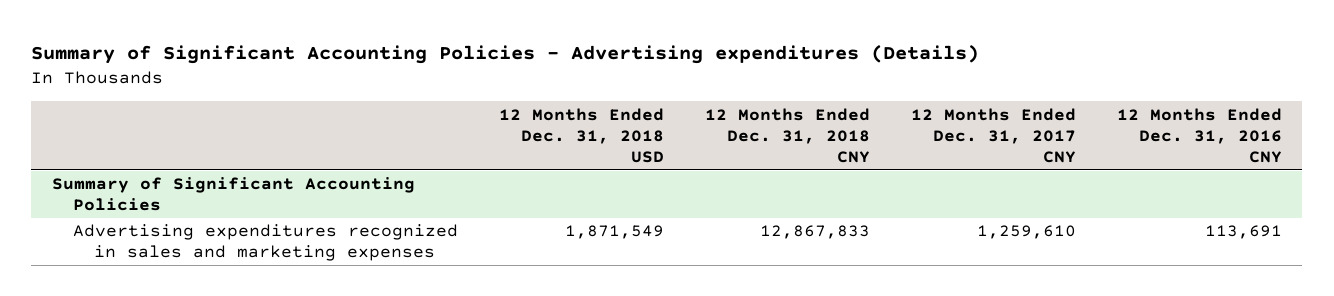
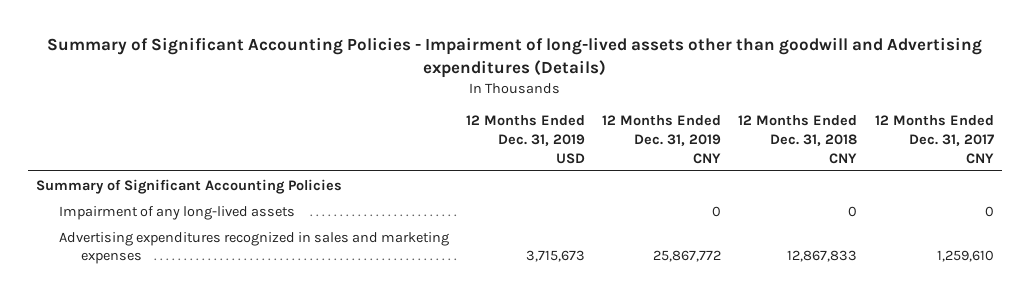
- Summary of Significant Accounting Policies - Advertising expenditures (Details)
+ Summary of Significant Accounting Policies - Impairment of long-lived assets other than goodwill and Advertising expenditures (Details)
- | 12 Months Ended Dec. 31, 2018 USD | 12 Months Ended Dec. 31, 2018 CNY | 12 Months Ended Dec. 31, 2017 CNY | 12 Months Ended Dec. 31, 2016 CNY
+ | 12 Months Ended Dec. 31, 2019 USD | 12 Months Ended Dec. 31, 2019 CNY | 12 Months Ended Dec. 31, 2018 CNY | 12 Months Ended Dec. 31, 2017 CNY
+ Impairment of any long-lived assets | | 0 | 0 | 0

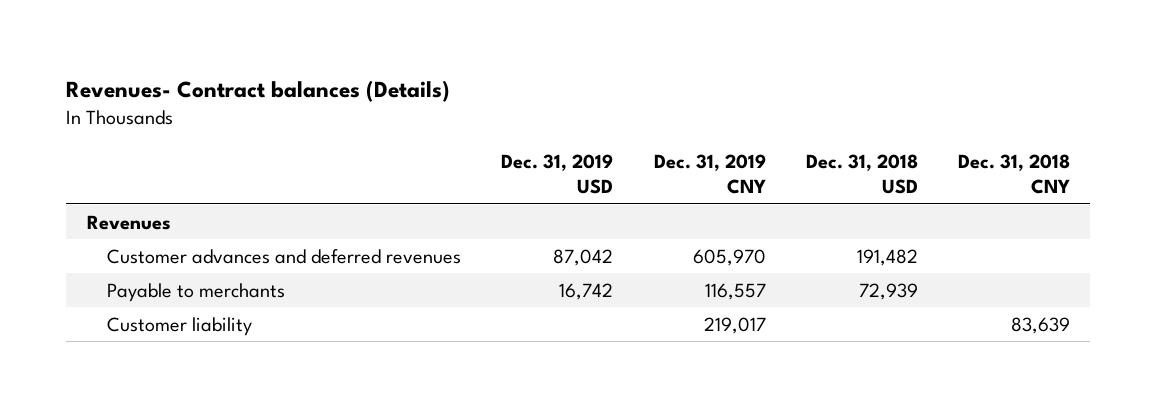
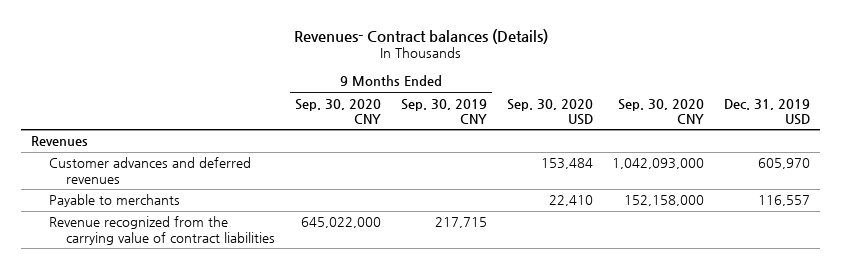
- | Dec. 31, 2019 USD | Dec. 31, 2019 CNY | Dec. 31, 2018 USD | Dec. 31, 2018 CNY
+ | 9 Months Ended Sep. 30, 2020 CNY | 9 Months Ended Sep. 30, 2019 CNY | Sep. 30, 2020 USD | Sep. 30, 2020 CNY | Dec. 31, 2019 USD
- Customer advances and deferred revenues | 87,042 | 605,970 | 191,482 |
- Payable to merchants | 16,742 | 116,557 | 72,939 |
- Customer liability | | 219,017 | | 83,639
+ Customer advances and deferred revenues | | | 153,484 | 1,042,093,000 | 605,970
+ Payable to merchants | | | 22,410 | 152,158,000 | 116,557
+ Revenue recognized from the carrying value of contract liabilities | 645,022,000 | 217,715 | | |

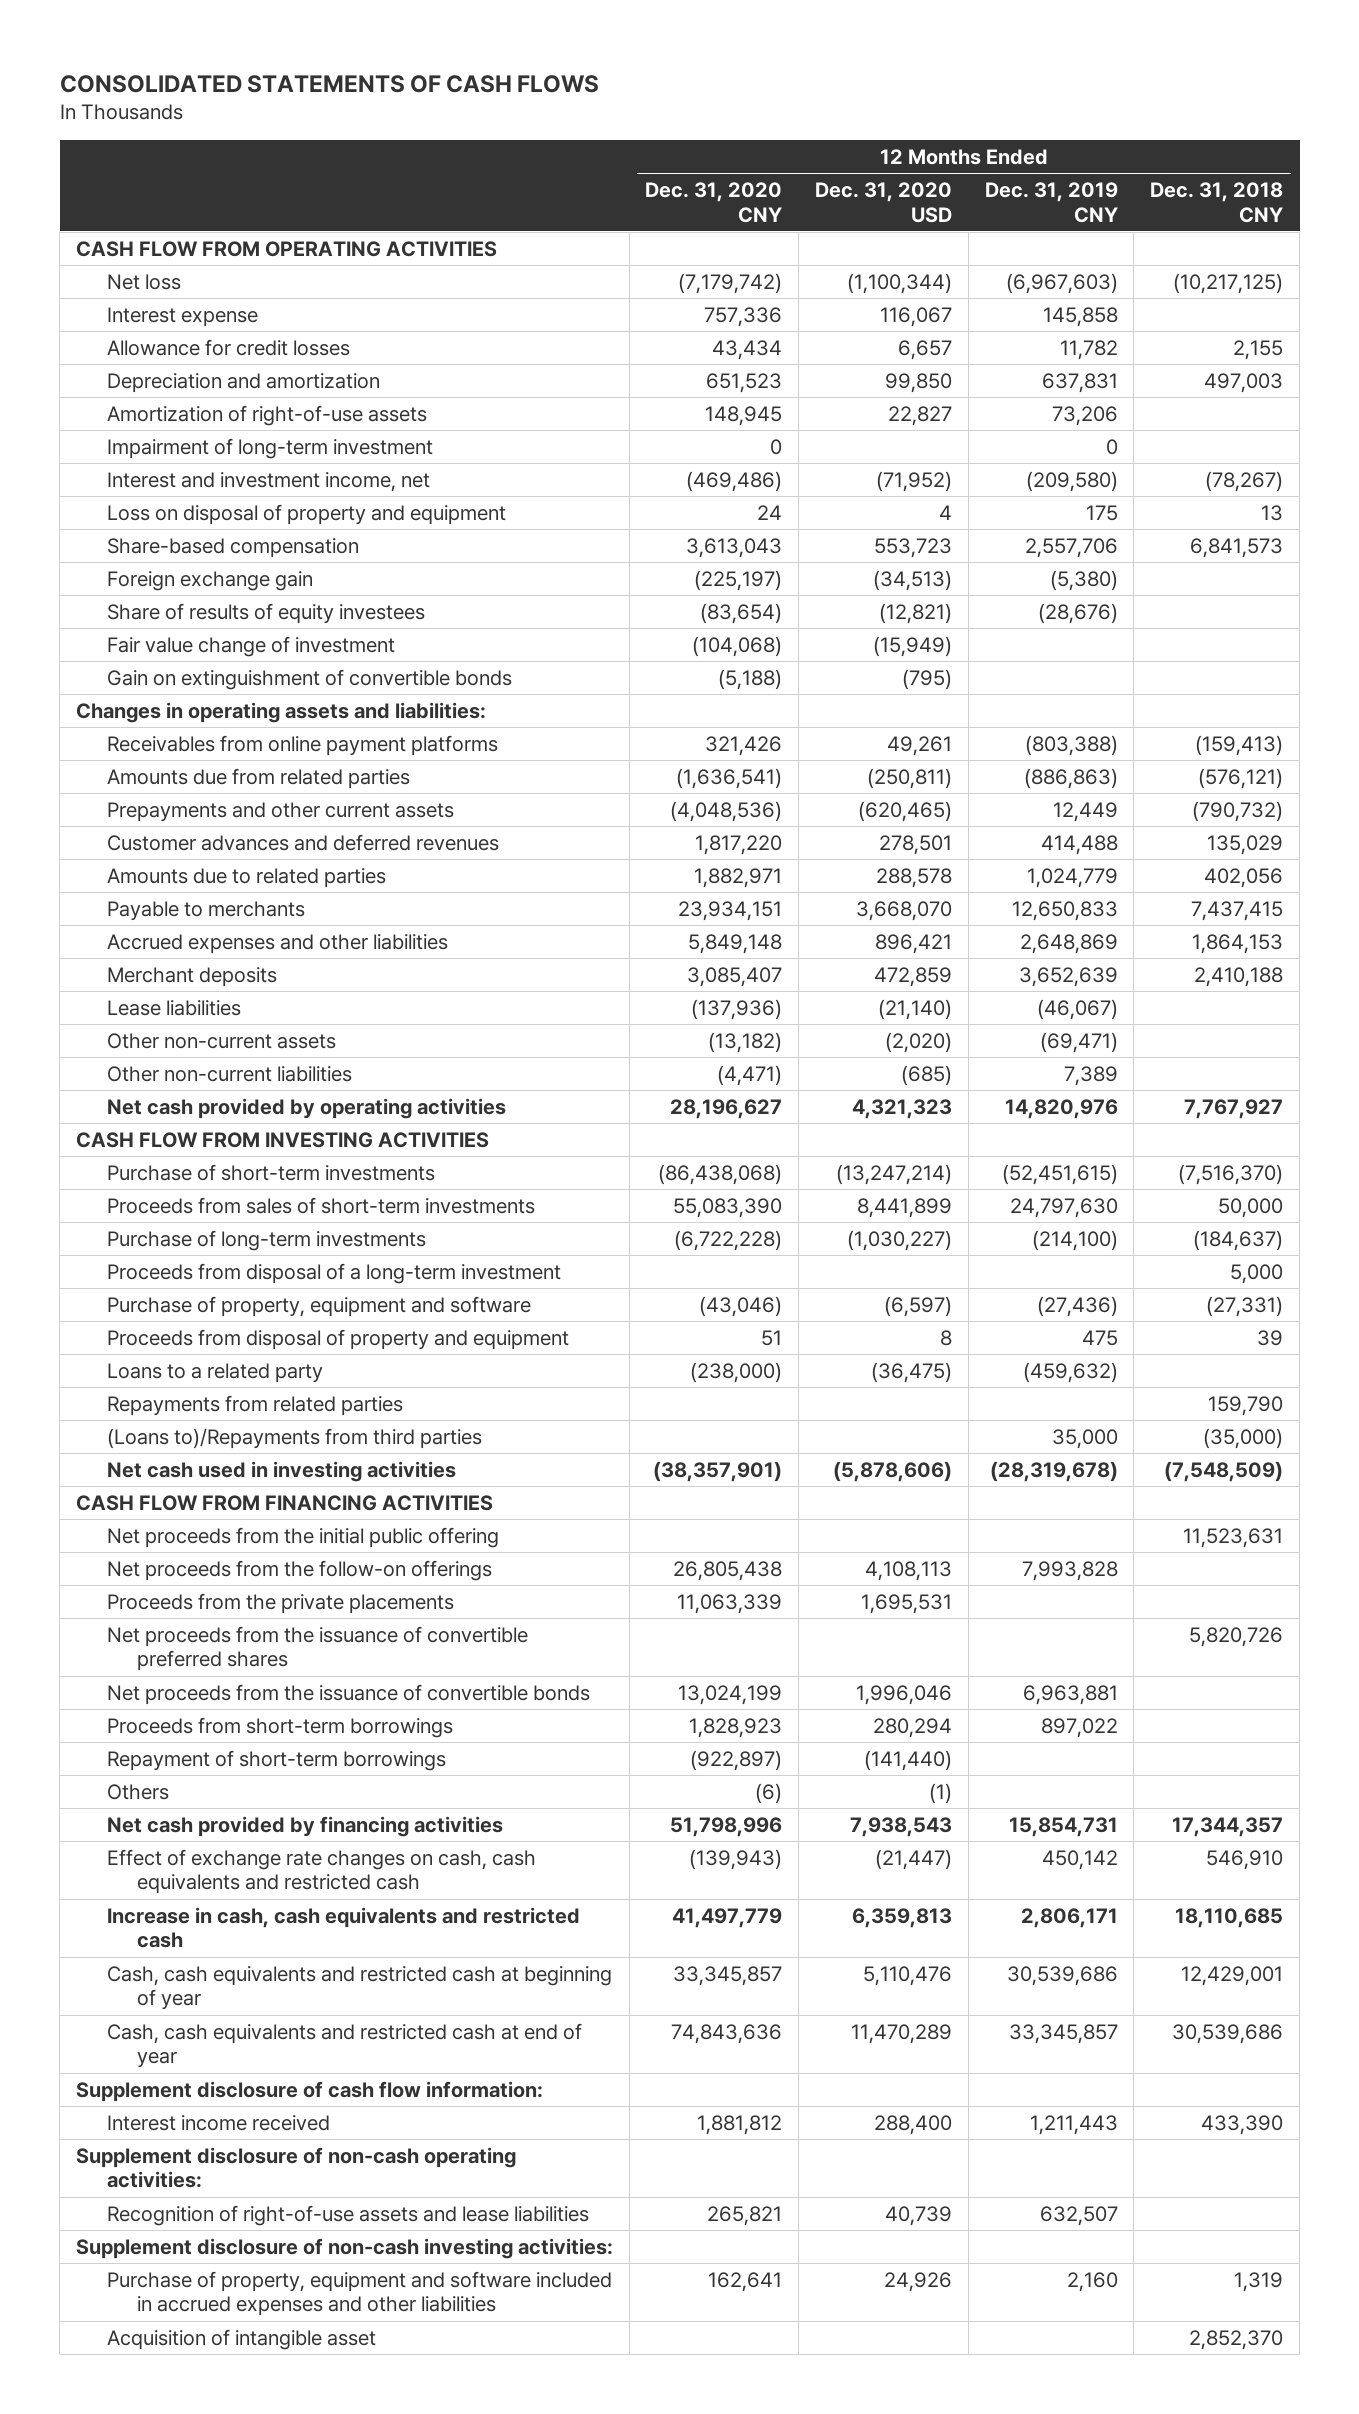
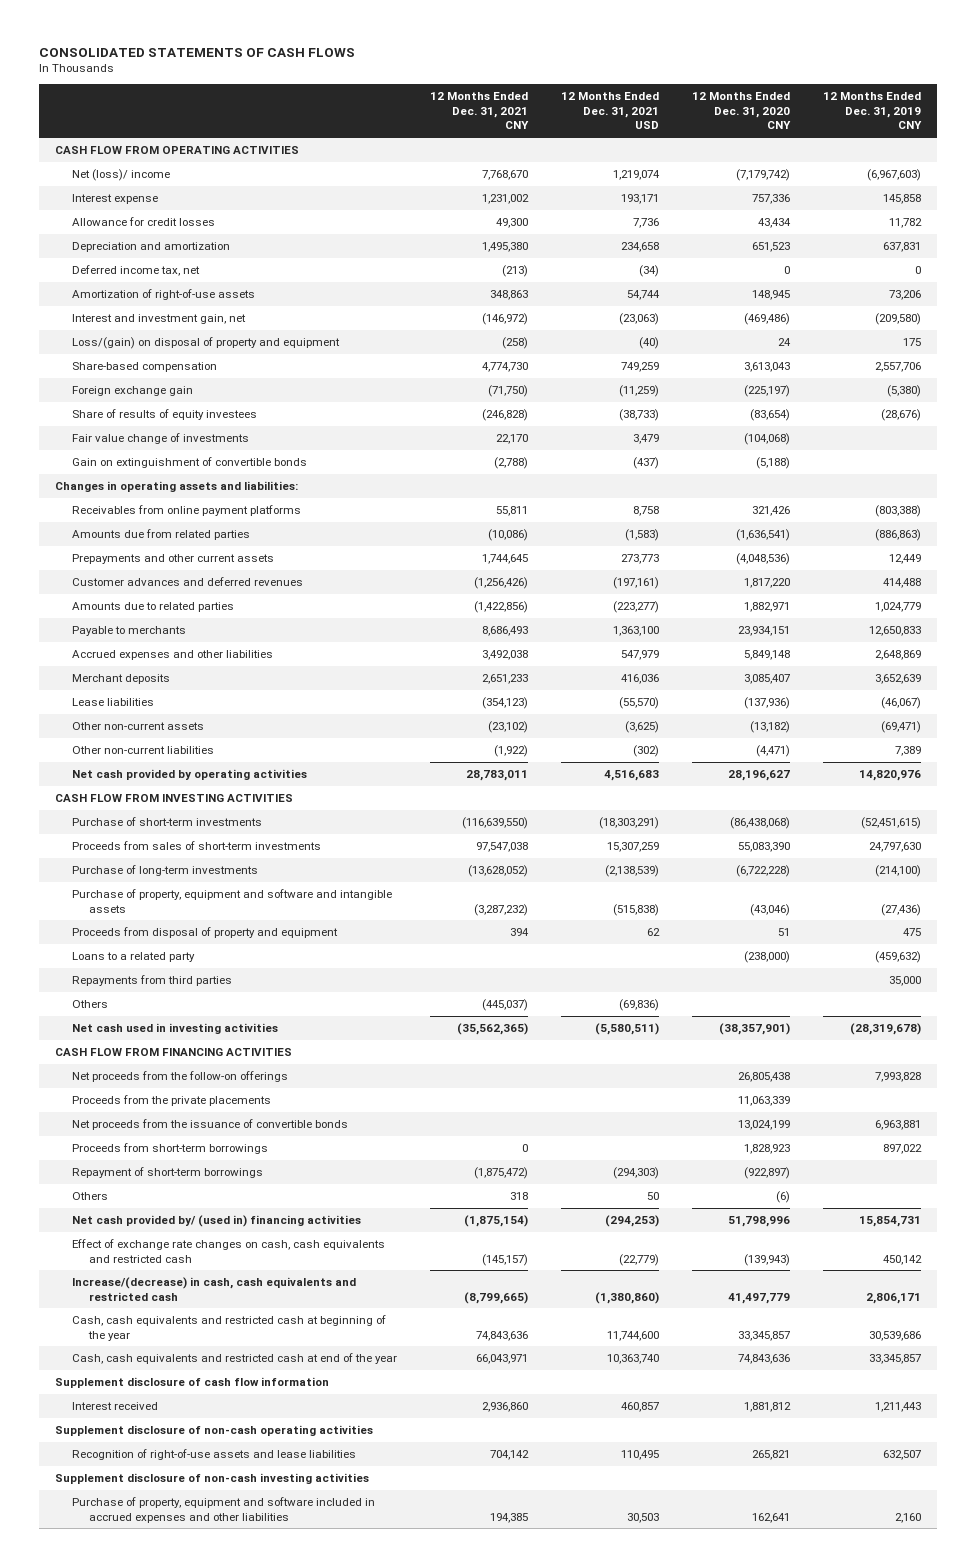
- | 12 Months Ended Dec. 31, 2020 CNY | 12 Months Ended Dec. 31, 2020 USD | 12 Months Ended Dec. 31, 2019 CNY | 12 Months Ended Dec. 31, 2018 CNY
+ | 12 Months Ended Dec. 31, 2021 CNY | 12 Months Ended Dec. 31, 2021 USD | 12 Months Ended Dec. 31, 2020 CNY | 12 Months Ended Dec. 31, 2019 CNY
- Net loss | (7,179,742) | (1,100,344) | (6,967,603) | (10,217,125)
+ Net (loss)/ income | 7,768,670 | 1,219,074 | (7,179,742) | (6,967,603)
+ Deferred income tax, net | (213) | (34) | 0 | 0
- Impairment of long-term investment | 0 | | 0 |
- Interest and investment income, net | (469,486) | (71,952) | (209,580) | (78,267)
- Loss on disposal of property and equipment | 24 | 4 | 175 | 13
+ Interest and investment gain, net | (146,972) | (23,063) | (469,486) | (209,580)
+ Loss/(gain) on disposal of property and equipment | (258) | (40) | 24 | 175
- Fair value change of investment | (104,068) | (15,949) | |
+ Fair value change of investments | 22,170 | 3,479 | (104,068) |
- Proceeds from disposal of a long-term investment | | | | 5,000
- Purchase of property, equipment and software | (43,046) | (6,597) | (27,436) | (27,331)
+ Purchase of property, equipment and software and intangible assets | (3,287,232) | (515,838) | (43,046) | (27,436)
- Repayments from related parties | | | | 159,790
- (Loans to)/Repayments from third parties | | | 35,000 | (35,000)
+ Repayments from third parties | | | | 35,000
+ Others | (445,037) | (69,836) | |
- Net proceeds from the initial public offering | | | | 11,523,631
- Net proceeds from the issuance of convertible preferred shares | | | | 5,820,726
- Net cash provided by financing activities | 51,798,996 | 7,938,543 | 15,854,731 | 17,344,357
+ Net cash provided by/ (used in) financing activities | (1,875,154) | (294,253) | 51,798,996 | 15,854,731
- Increase in cash, cash equivalents and restricted cash | 41,497,779 | 6,359,813 | 2,806,171 | 18,110,685
- Cash, cash equivalents and restricted cash at beginning of year | 33,345,857 | 5,110,476 | 30,539,686 | 12,429,001
- Cash, cash equivalents and restricted cash at end of year | 74,843,636 | 11,470,289 | 33,345,857 | 30,539,686
- Supplement disclosure of cash flow information:
- Interest income received | 1,881,812 | 288,400 | 1,211,443 | 433,390
- Supplement disclosure of non-cash operating activities:
+ Increase/(decrease) in cash, cash equivalents and restricted cash | (8,799,665) | (1,380,860) | 41,497,779 | 2,806,171
+ Cash, cash equivalents and restricted cash at beginning of the year | 74,843,636 | 11,744,600 | 33,345,857 | 30,539,686
+ Cash, cash equivalents and restricted cash at end of the year | 66,043,971 | 10,363,740 | 74,843,636 | 33,345,857
+ Supplement disclosure of cash flow information
+ Interest received | 2,936,860 | 460,857 | 1,881,812 | 1,211,443
+ Supplement disclosure of non-cash operating activities
- Supplement disclosure of non-cash investing activities:
+ Supplement disclosure of non-cash investing activities
- Acquisition of intangible asset | | | | 2,852,370

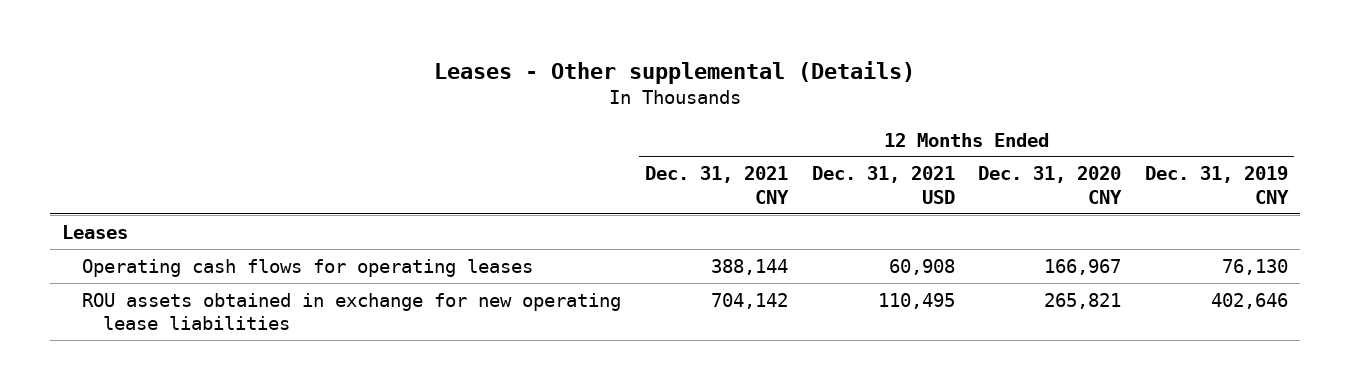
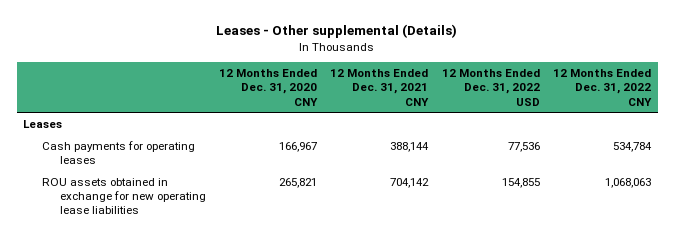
- | 12 Months Ended Dec. 31, 2021 CNY | 12 Months Ended Dec. 31, 2021 USD | 12 Months Ended Dec. 31, 2020 CNY | 12 Months Ended Dec. 31, 2019 CNY
+ | 12 Months Ended Dec. 31, 2020 CNY | 12 Months Ended Dec. 31, 2021 CNY | 12 Months Ended Dec. 31, 2022 USD | 12 Months Ended Dec. 31, 2022 CNY
- Operating cash flows for operating leases | 388,144 | 60,908 | 166,967 | 76,130
+ Cash payments for operating leases | 166,967 | 388,144 | 77,536 | 534,784

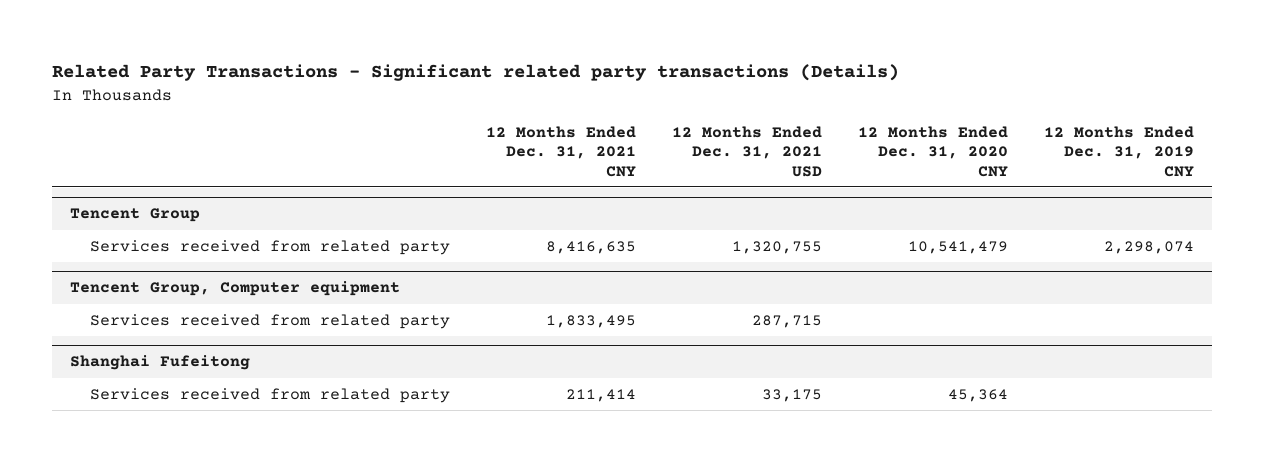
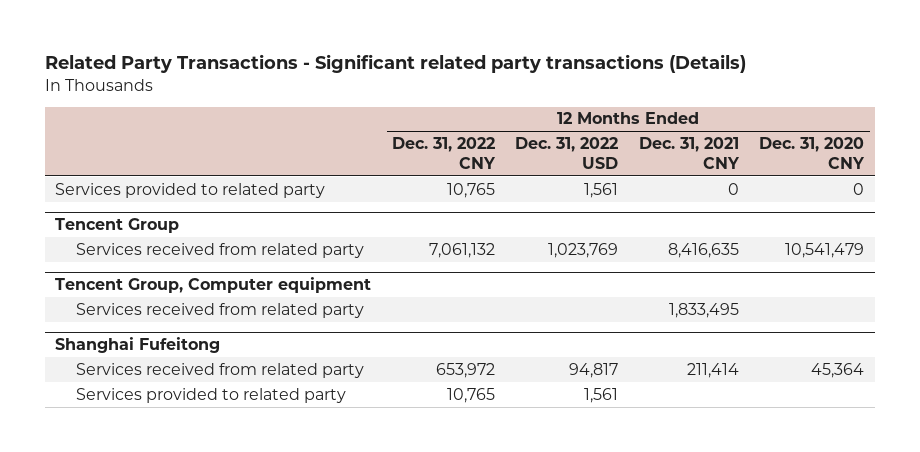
- | 12 Months Ended Dec. 31, 2021 CNY | 12 Months Ended Dec. 31, 2021 USD | 12 Months Ended Dec. 31, 2020 CNY | 12 Months Ended Dec. 31, 2019 CNY
+ | 12 Months Ended Dec. 31, 2022 CNY | 12 Months Ended Dec. 31, 2022 USD | 12 Months Ended Dec. 31, 2021 CNY | 12 Months Ended Dec. 31, 2020 CNY
+ Services provided to related party | 10,765 | 1,561 | 0 | 0
@ Shanghai Fufeitong
+ Services provided to related party | 10,765 | 1,561 | |

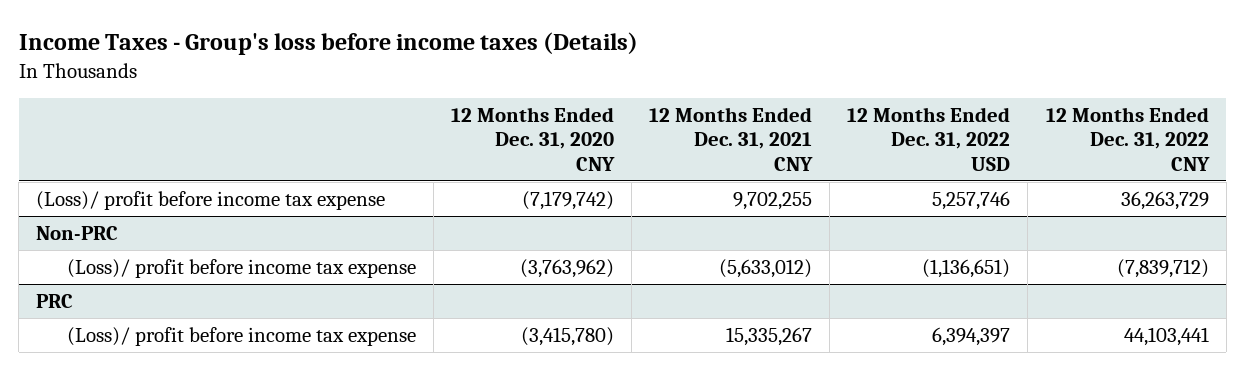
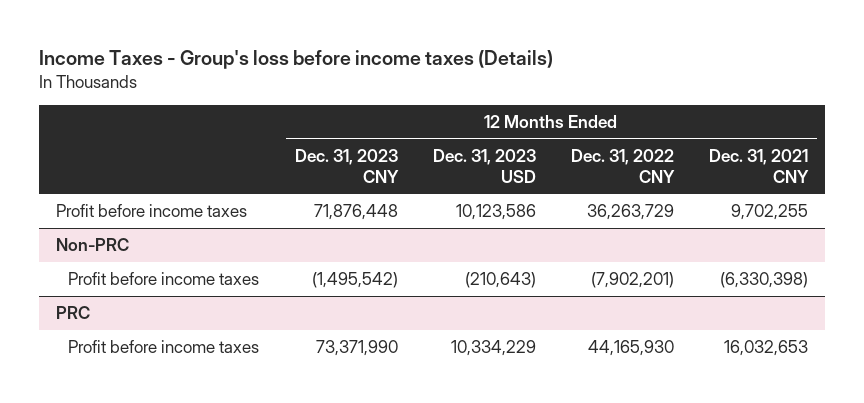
- | 12 Months Ended Dec. 31, 2020 CNY | 12 Months Ended Dec. 31, 2021 CNY | 12 Months Ended Dec. 31, 2022 USD | 12 Months Ended Dec. 31, 2022 CNY
+ | 12 Months Ended Dec. 31, 2023 CNY | 12 Months Ended Dec. 31, 2023 USD | 12 Months Ended Dec. 31, 2022 CNY | 12 Months Ended Dec. 31, 2021 CNY
- (Loss)/ profit before income tax expense | (7,179,742) | 9,702,255 | 5,257,746 | 36,263,729
+ Profit before income taxes | 71,876,448 | 10,123,586 | 36,263,729 | 9,702,255
@ Non-PRC
- (Loss)/ profit before income tax expense | (3,763,962) | (5,633,012) | (1,136,651) | (7,839,712)
+ Profit before income taxes | (1,495,542) | (210,643) | (7,902,201) | (6,330,398)
@ PRC
- (Loss)/ profit before income tax expense | (3,415,780) | 15,335,267 | 6,394,397 | 44,103,441
+ Profit before income taxes | 73,371,990 | 10,334,229 | 44,165,930 | 16,032,653

